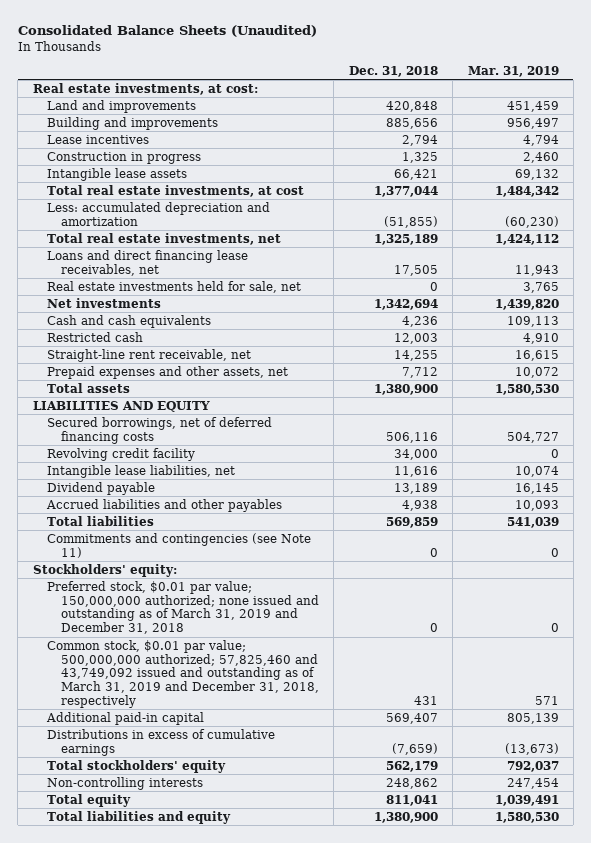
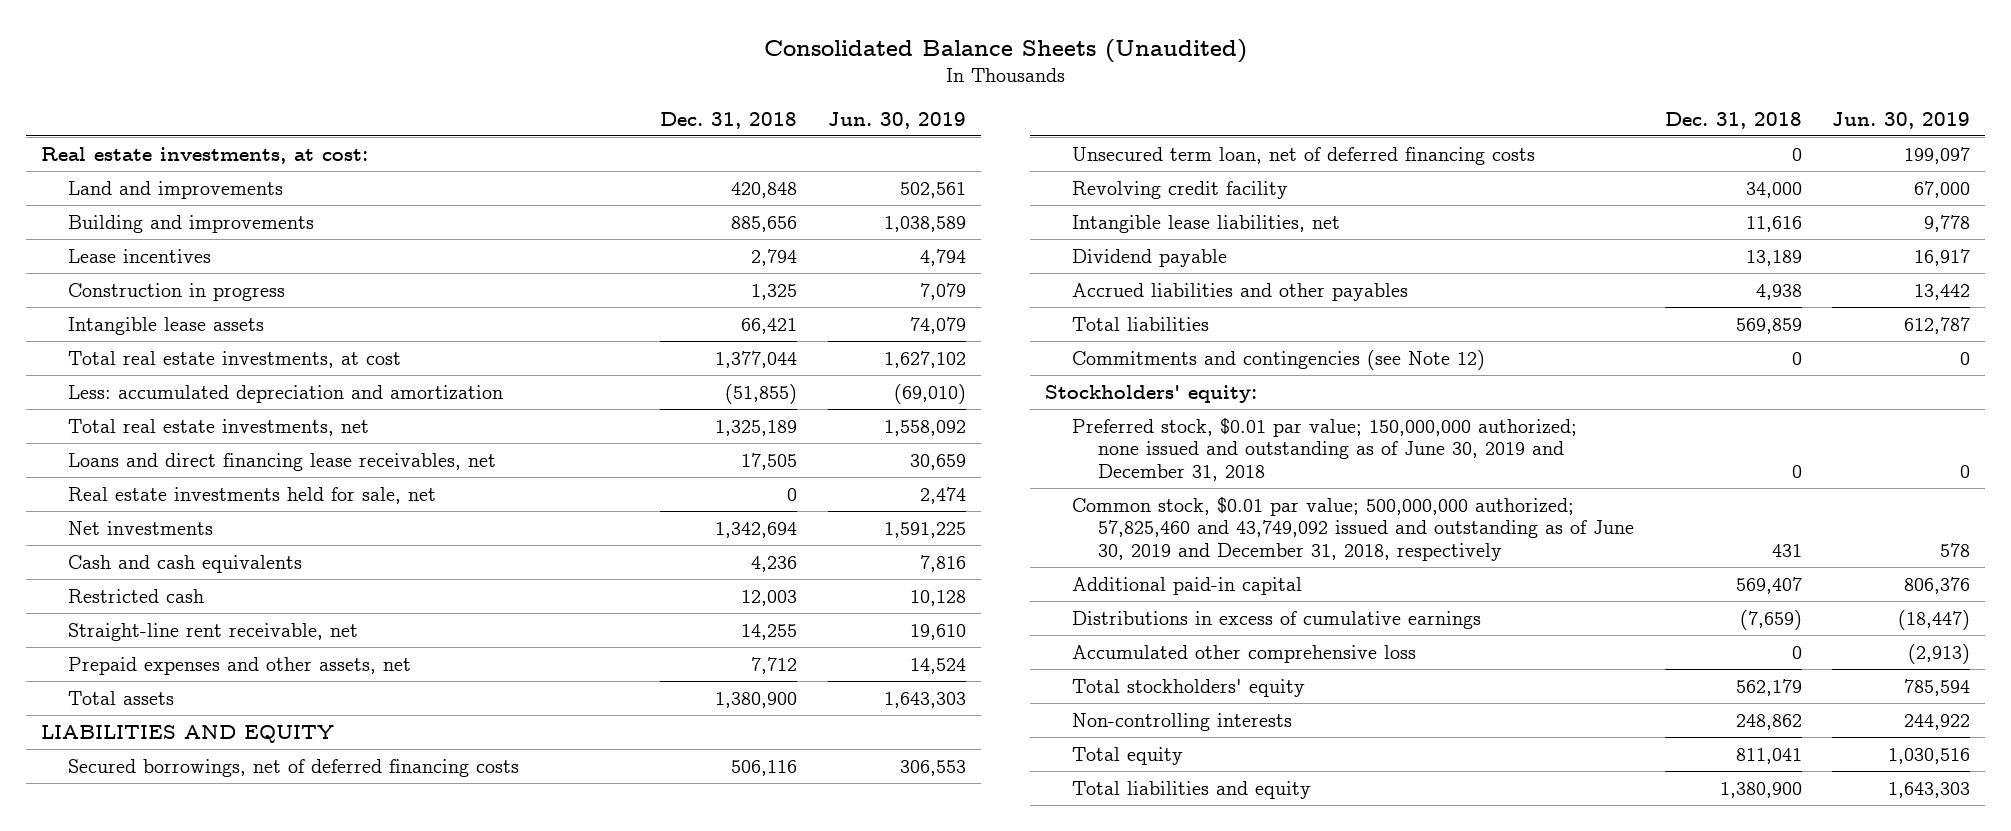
- | Dec. 31, 2018 | Mar. 31, 2019
+ | Dec. 31, 2018 | Jun. 30, 2019
+ Unsecured term loan, net of deferred financing costs | 0 | 199,097
- Commitments and contingencies (see Note 11) | 0 | 0
+ Commitments and contingencies (see Note 12) | 0 | 0
- Preferred stock, $0.01 par value; 150,000,000 authorized; none issued and outstanding as of March 31, 2019 and December 31, 2018 | 0 | 0
- Common stock, $0.01 par value; 500,000,000 authorized; 57,825,460 and 43,749,092 issued and outstanding as of March 31, 2019 and December 31, 2018, respectively | 431 | 571
+ Preferred stock, $0.01 par value; 150,000,000 authorized; none issued and outstanding as of June 30, 2019 and December 31, 2018 | 0 | 0
+ Common stock, $0.01 par value; 500,000,000 authorized; 57,825,460 and 43,749,092 issued and outstanding as of June 30, 2019 and December 31, 2018, respectively | 431 | 578
+ Accumulated other comprehensive loss | 0 | (2,913)

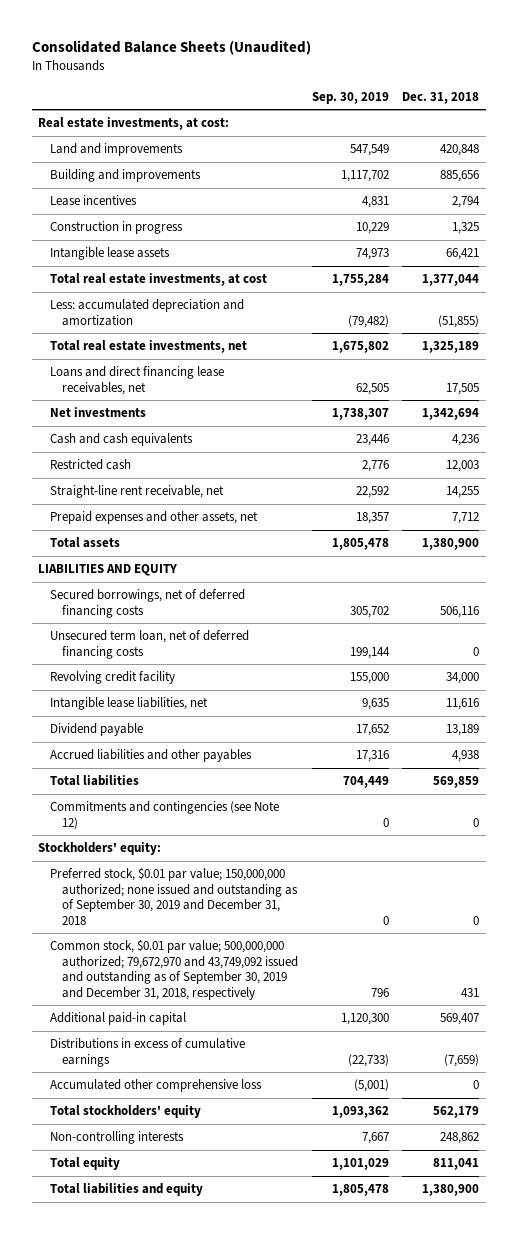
- | Dec. 31, 2018 | Jun. 30, 2019
+ | Sep. 30, 2019 | Dec. 31, 2018
- Real estate investments held for sale, net | 0 | 2,474
- Preferred stock, $0.01 par value; 150,000,000 authorized; none issued and outstanding as of June 30, 2019 and December 31, 2018 | 0 | 0
- Common stock, $0.01 par value; 500,000,000 authorized; 57,825,460 and 43,749,092 issued and outstanding as of June 30, 2019 and December 31, 2018, respectively | 431 | 578
+ Preferred stock, $0.01 par value; 150,000,000 authorized; none issued and outstanding as of September 30, 2019 and December 31, 2018 | 0 | 0
+ Common stock, $0.01 par value; 500,000,000 authorized; 79,672,970 and 43,749,092 issued and outstanding as of September 30, 2019 and December 31, 2018, respectively | 796 | 431

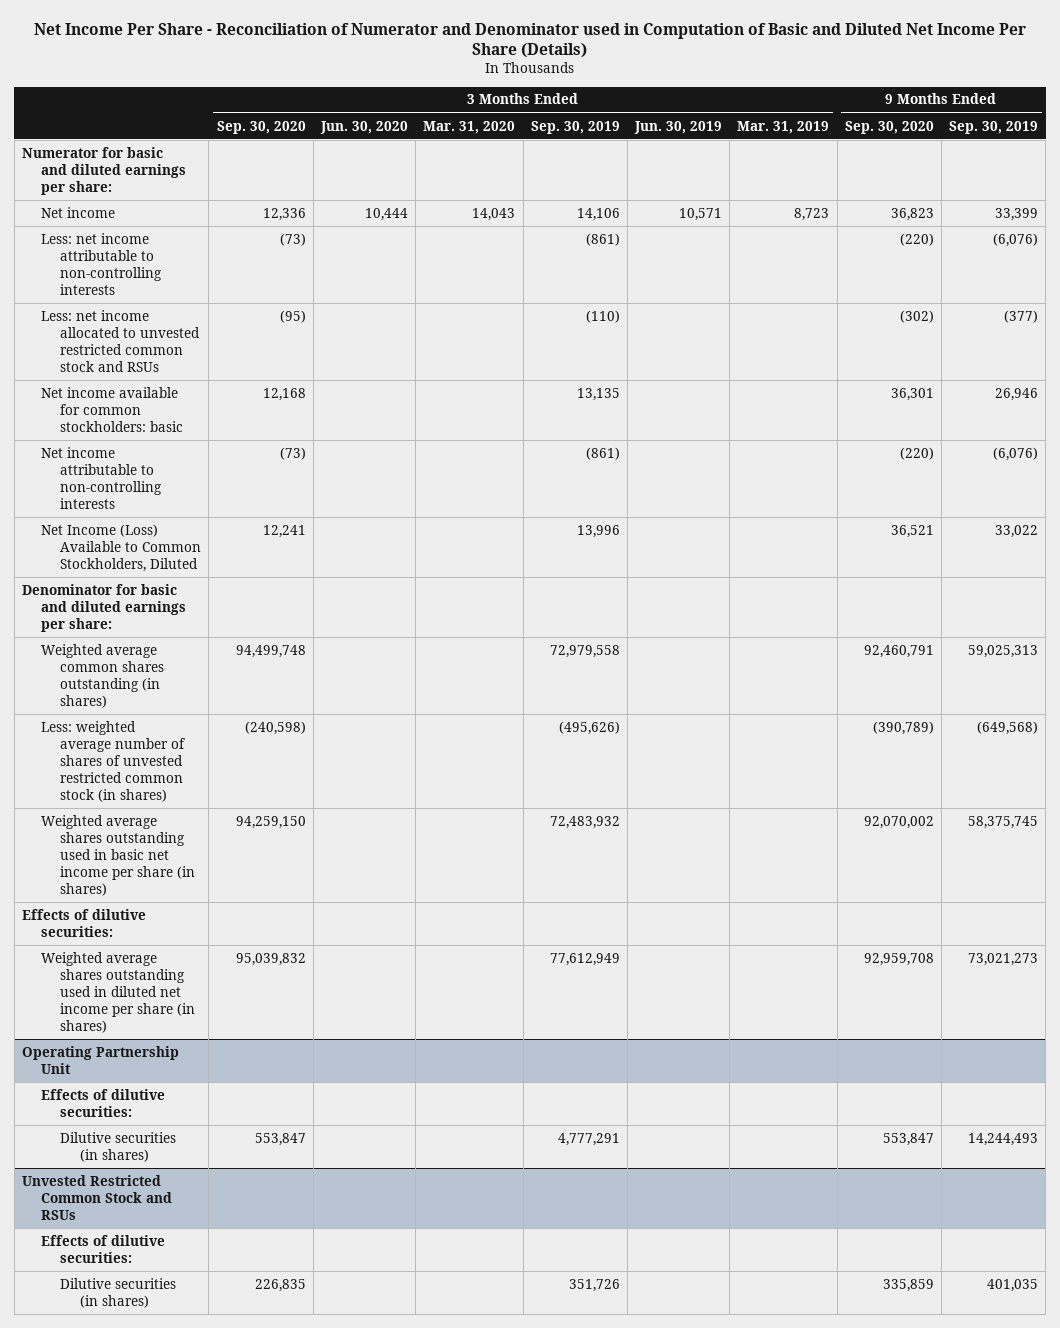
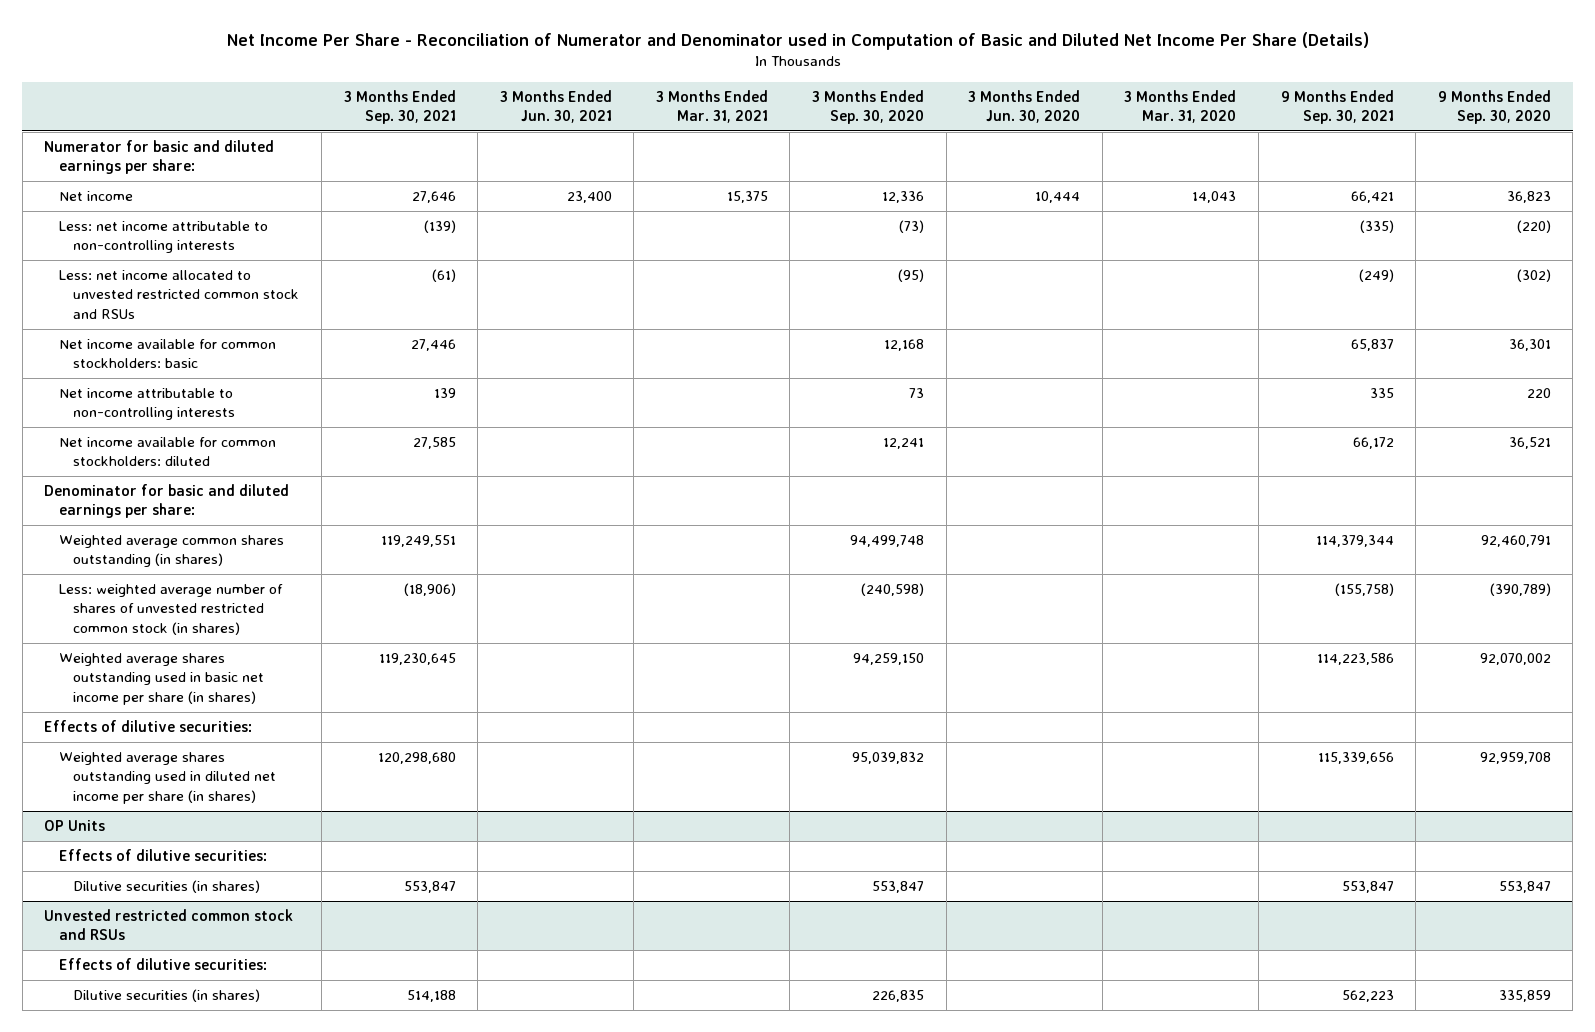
- | 3 Months Ended Sep. 30, 2020 | 3 Months Ended Jun. 30, 2020 | 3 Months Ended Mar. 31, 2020 | 3 Months Ended Sep. 30, 2019 | 3 Months Ended Jun. 30, 2019 | 3 Months Ended Mar. 31, 2019 | 9 Months Ended Sep. 30, 2020 | 9 Months Ended Sep. 30, 2019
+ | 3 Months Ended Sep. 30, 2021 | 3 Months Ended Jun. 30, 2021 | 3 Months Ended Mar. 31, 2021 | 3 Months Ended Sep. 30, 2020 | 3 Months Ended Jun. 30, 2020 | 3 Months Ended Mar. 31, 2020 | 9 Months Ended Sep. 30, 2021 | 9 Months Ended Sep. 30, 2020
- Net income attributable to non-controlling interests | (73) | | | (861) | | | (220) | (6,076)
- Net Income (Loss) Available to Common Stockholders, Diluted | 12,241 | | | 13,996 | | | 36,521 | 33,022
+ Net income attributable to non-controlling interests | 139 | | | 73 | | | 335 | 220
+ Net income available for common stockholders: diluted | 27,585 | | | 12,241 | | | 66,172 | 36,521
- Operating Partnership Unit
+ OP Units
- Unvested Restricted Common Stock and RSUs
+ Unvested restricted common stock and RSUs

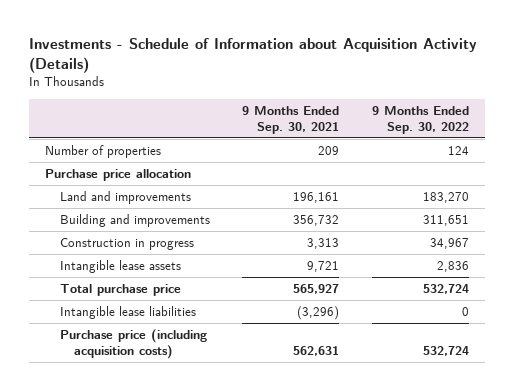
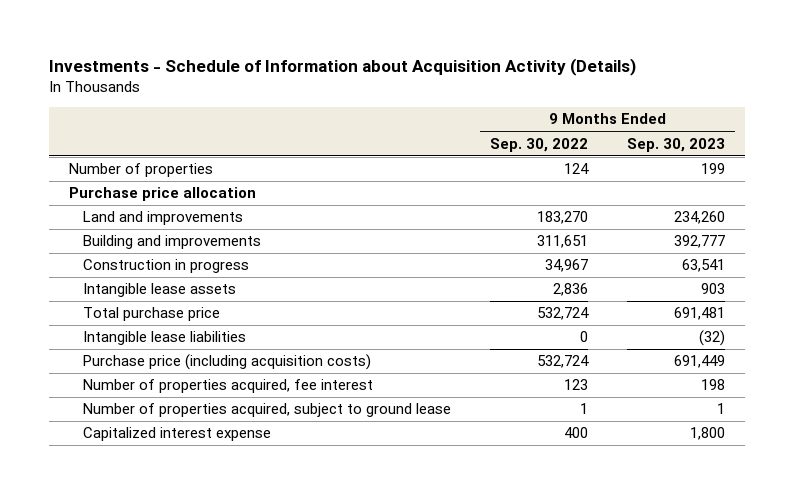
- | 9 Months Ended Sep. 30, 2021 | 9 Months Ended Sep. 30, 2022
+ | 9 Months Ended Sep. 30, 2022 | 9 Months Ended Sep. 30, 2023
+ Number of properties acquired, fee interest | 123 | 198
+ Number of properties acquired, subject to ground lease | 1 | 1
+ Capitalized interest expense | 400 | 1,800

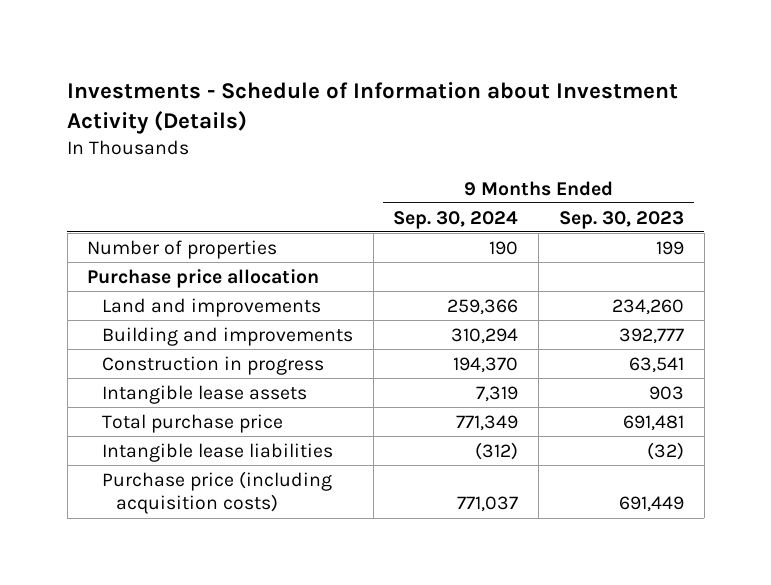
- Investments - Schedule of Information about Acquisition Activity (Details)
+ Investments - Schedule of Information about Investment Activity (Details)
- | 9 Months Ended Sep. 30, 2022 | 9 Months Ended Sep. 30, 2023
+ | 9 Months Ended Sep. 30, 2024 | 9 Months Ended Sep. 30, 2023
- Number of properties acquired, fee interest | 123 | 198
- Number of properties acquired, subject to ground lease | 1 | 1
- Capitalized interest expense | 400 | 1,800

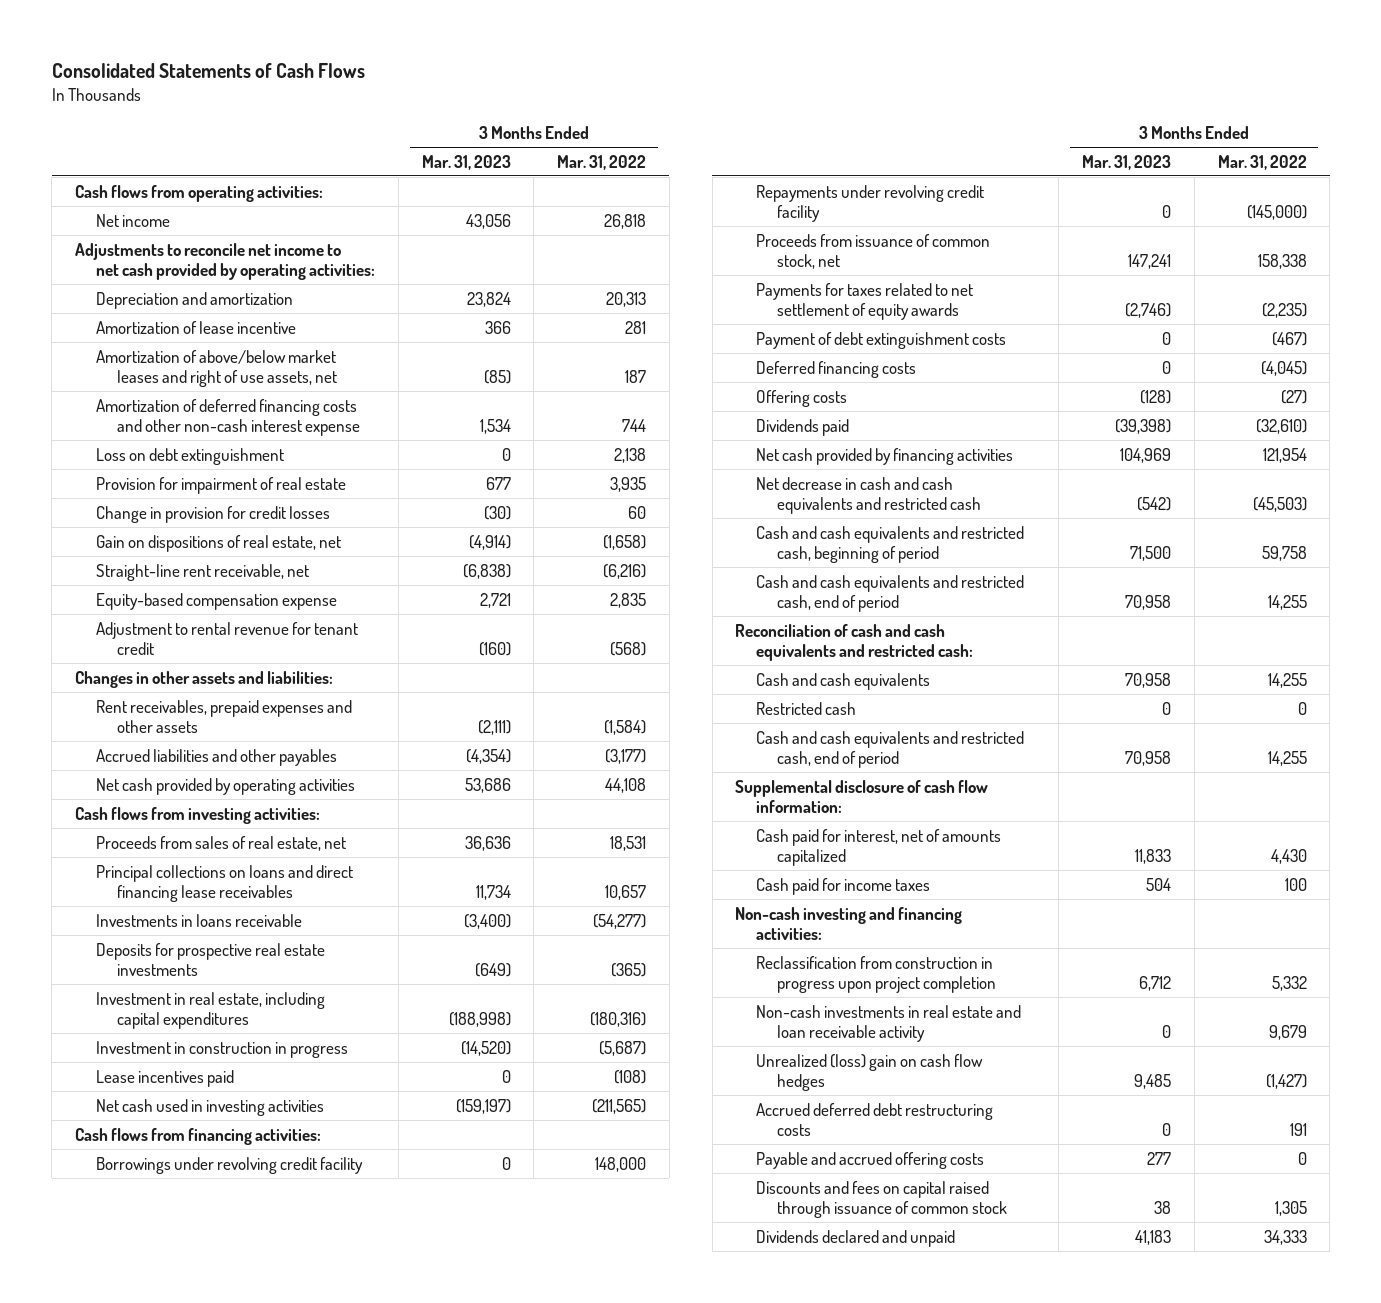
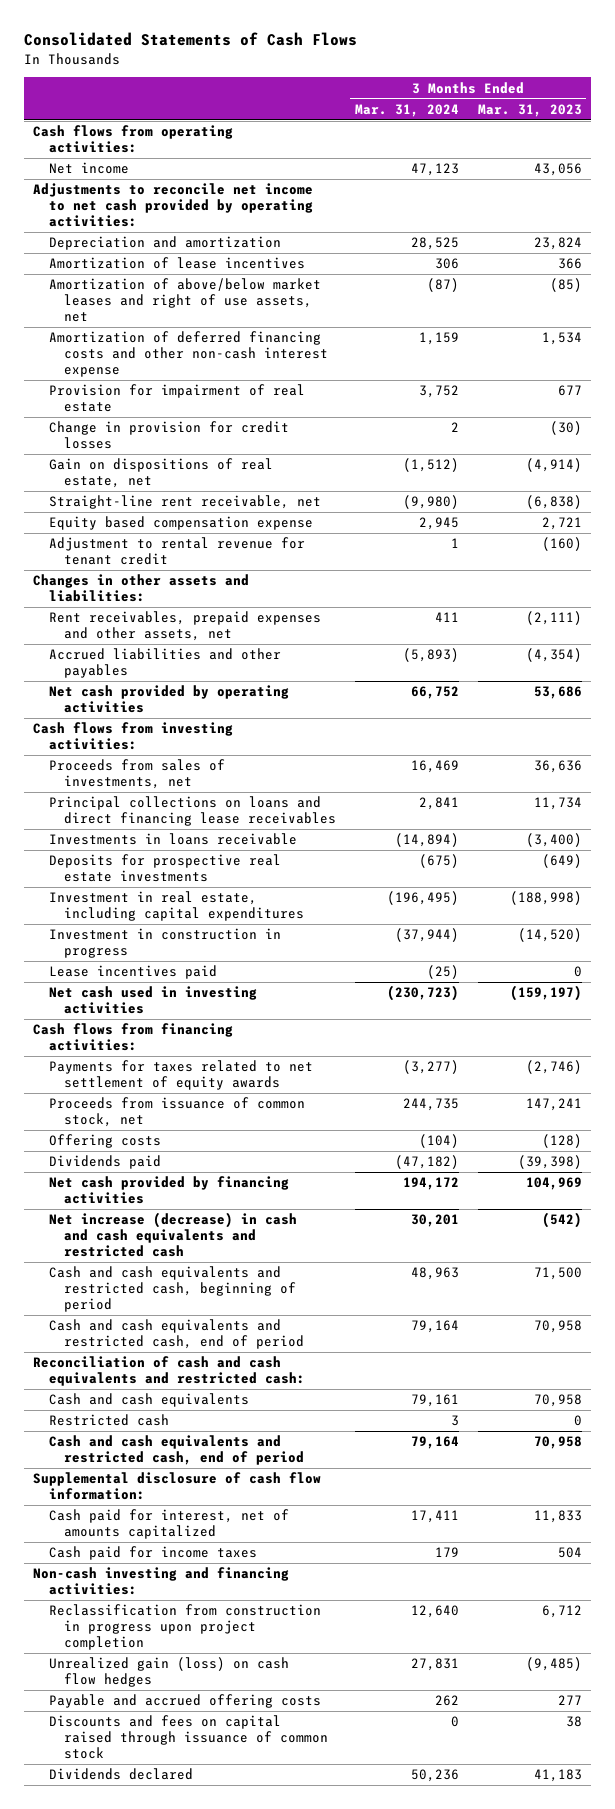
- | 3 Months Ended Mar. 31, 2023 | 3 Months Ended Mar. 31, 2022
+ | 3 Months Ended Mar. 31, 2024 | 3 Months Ended Mar. 31, 2023
- Amortization of lease incentive | 366 | 281
+ Amortization of lease incentives | 306 | 366
- Loss on debt extinguishment | 0 | 2,138
- Equity-based compensation expense | 2,721 | 2,835
+ Equity based compensation expense | 2,945 | 2,721
- Rent receivables, prepaid expenses and other assets | (2,111) | (1,584)
+ Rent receivables, prepaid expenses and other assets, net | 411 | (2,111)
- Proceeds from sales of real estate, net | 36,636 | 18,531
+ Proceeds from sales of investments, net | 16,469 | 36,636
- Borrowings under revolving credit facility | 0 | 148,000
- Repayments under revolving credit facility | 0 | (145,000)
- Payment of debt extinguishment costs | 0 | (467)
- Deferred financing costs | 0 | (4,045)
moved down: Proceeds from issuance of common stock, net | 244,735 | 147,241
- Net decrease in cash and cash equivalents and restricted cash | (542) | (45,503)
+ Net increase (decrease) in cash and cash equivalents and restricted cash | 30,201 | (542)
- Non-cash investments in real estate and loan receivable activity | 0 | 9,679
- Unrealized (loss) gain on cash flow hedges | 9,485 | (1,427)
- Accrued deferred debt restructuring costs | 0 | 191
+ Unrealized gain (loss) on cash flow hedges | 27,831 | (9,485)
- Dividends declared and unpaid | 41,183 | 34,333
+ Dividends declared | 50,236 | 41,183

